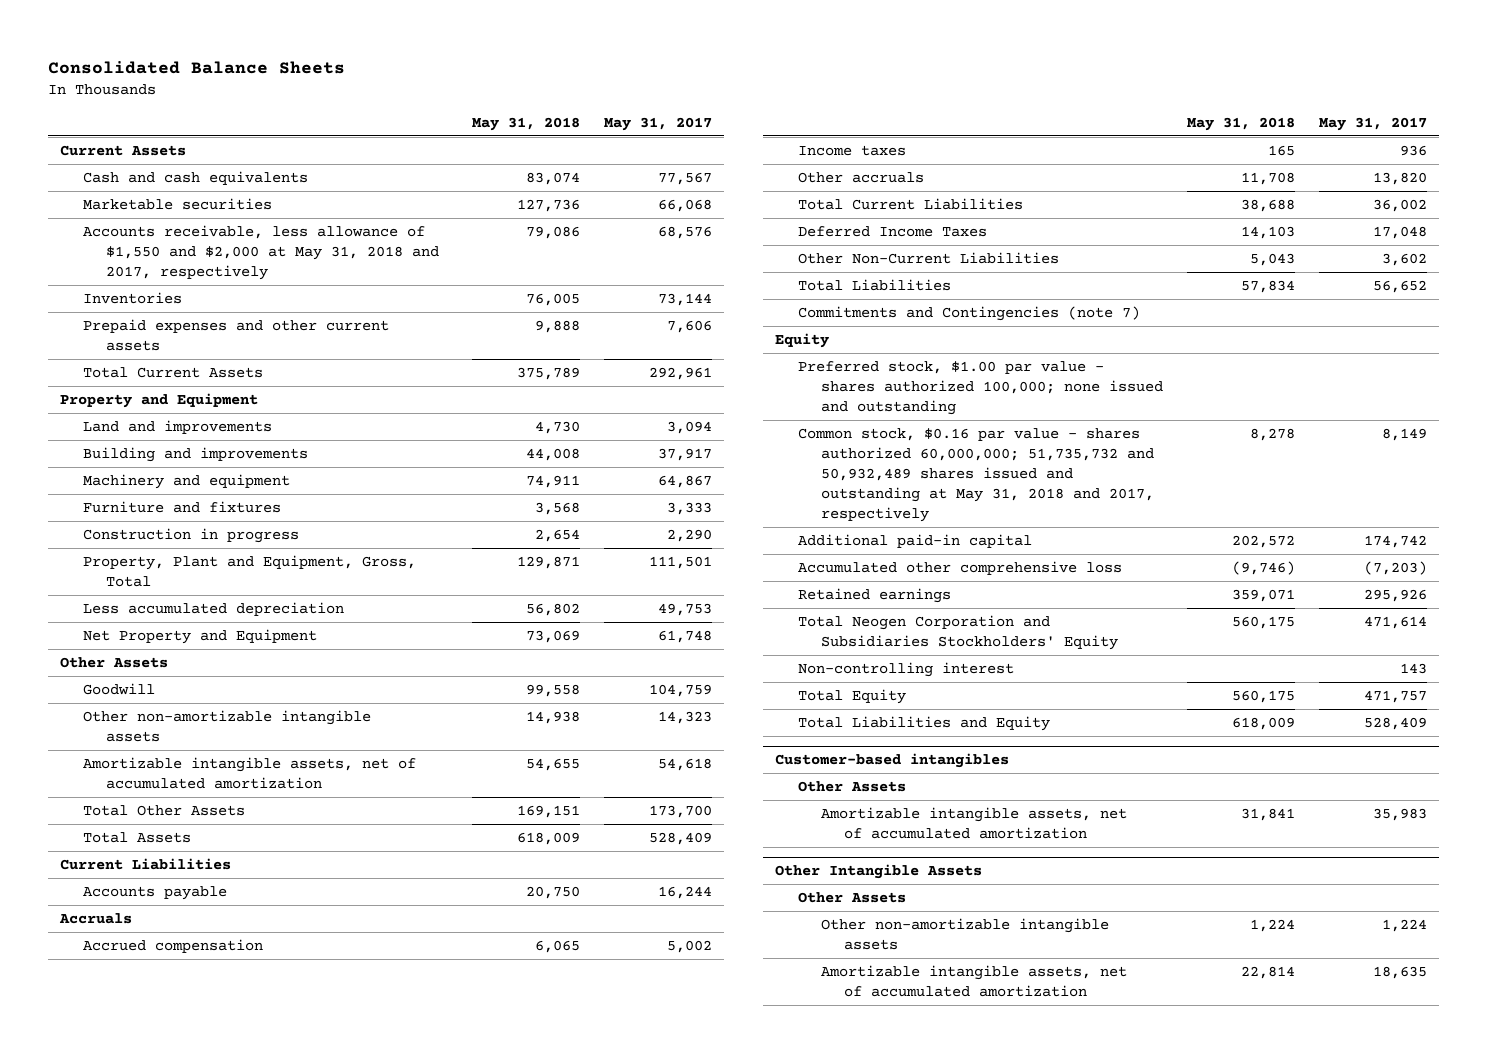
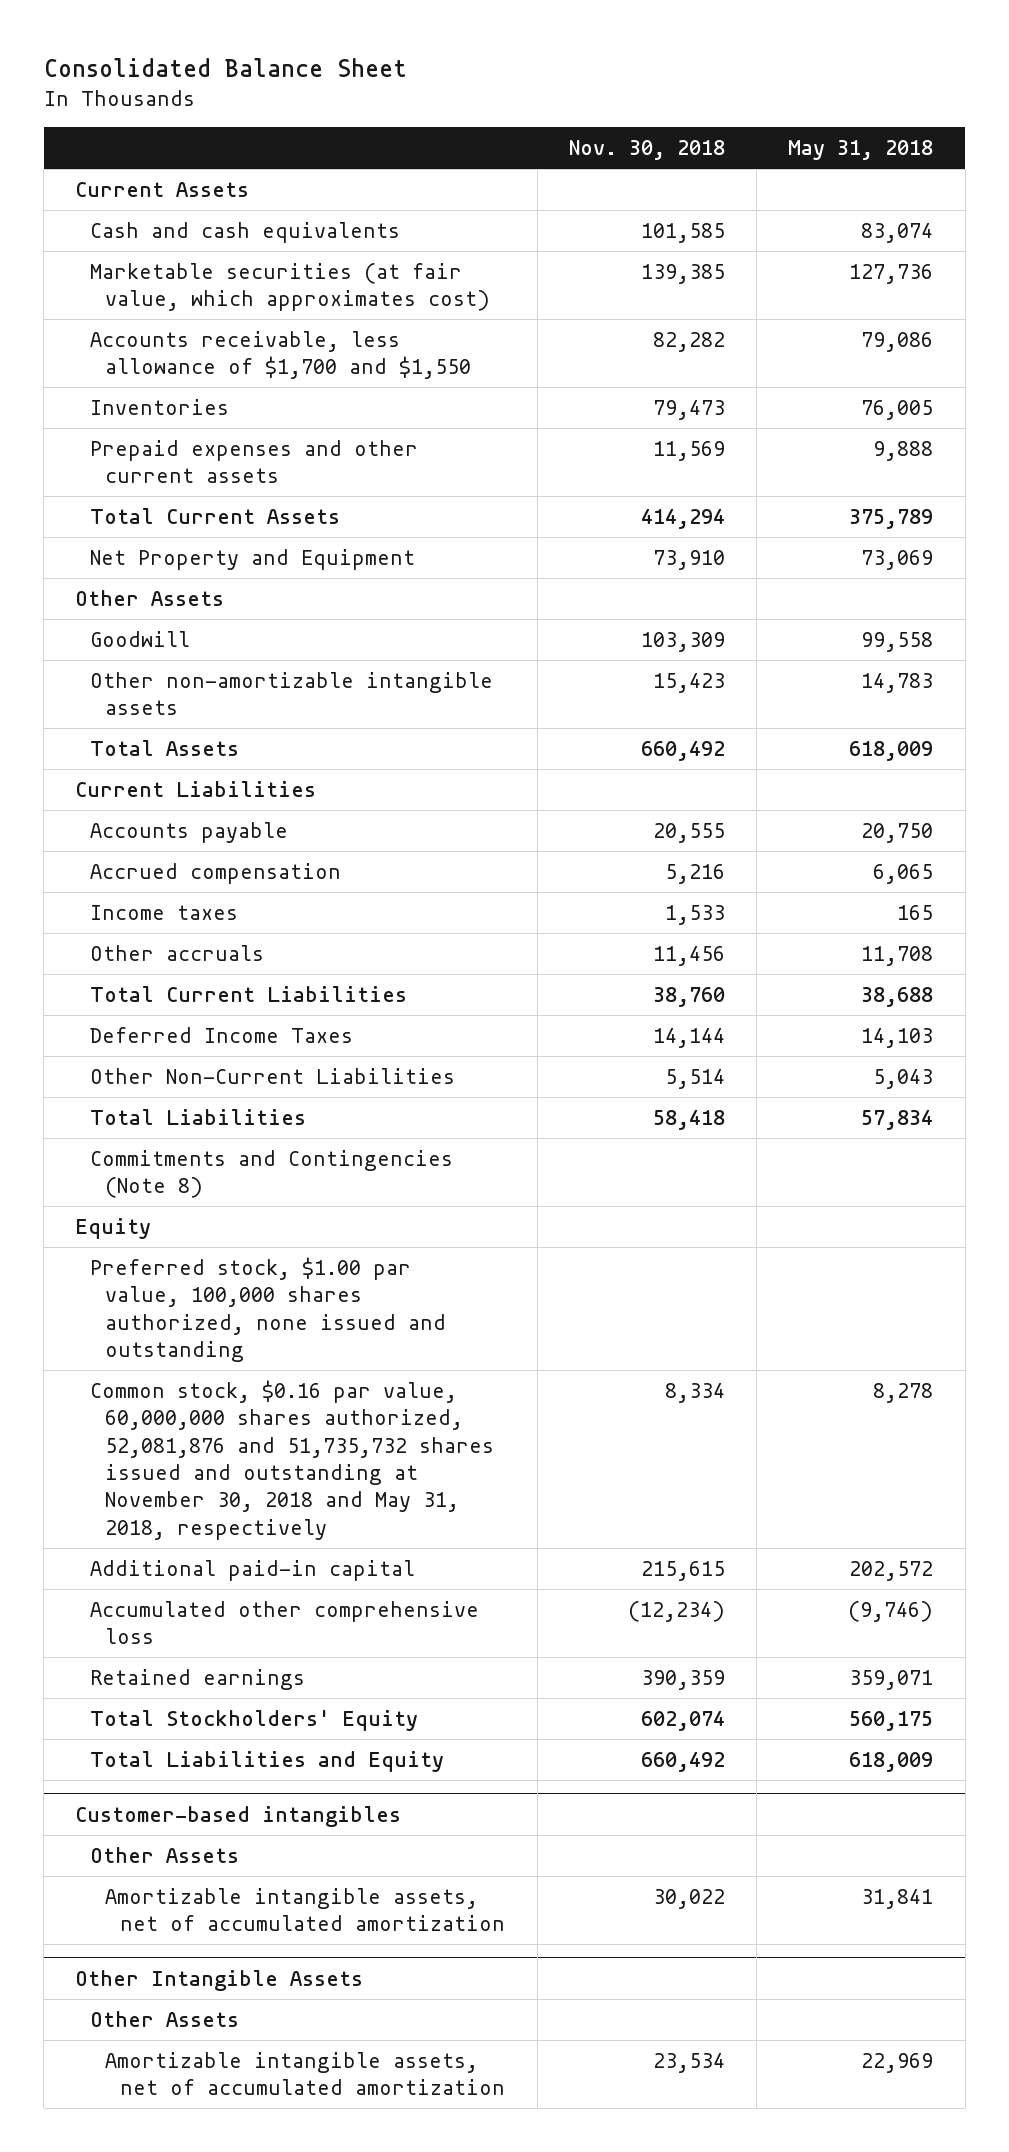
- Consolidated Balance Sheets
+ Consolidated Balance Sheet
- | May 31, 2018 | May 31, 2017
+ | Nov. 30, 2018 | May 31, 2018
- Marketable securities | 127,736 | 66,068
- Accounts receivable, less allowance of $1,550 and $2,000 at May 31, 2018 and 2017, respectively | 79,086 | 68,576
+ Marketable securities (at fair value, which approximates cost) | 139,385 | 127,736
+ Accounts receivable, less allowance of $1,700 and $1,550 | 82,282 | 79,086
- Property and Equipment
- Land and improvements | 4,730 | 3,094
- Building and improvements | 44,008 | 37,917
- Machinery and equipment | 74,911 | 64,867
- Furniture and fixtures | 3,568 | 3,333
- Construction in progress | 2,654 | 2,290
- Property, Plant and Equipment, Gross, Total | 129,871 | 111,501
- Less accumulated depreciation | 56,802 | 49,753
- Other non-amortizable intangible assets | 14,938 | 14,323
- Amortizable intangible assets, net of accumulated amortization | 54,655 | 54,618
- Total Other Assets | 169,151 | 173,700
+ Other non-amortizable intangible assets | 15,423 | 14,783
- Accruals
- Commitments and Contingencies (note 7)
+ Commitments and Contingencies (Note 8)
- Preferred stock, $1.00 par value - shares authorized 100,000; none issued and outstanding
- Common stock, $0.16 par value - shares authorized 60,000,000; 51,735,732 and 50,932,489 shares issued and outstanding at May 31, 2018 and 2017, respectively | 8,278 | 8,149
+ Preferred stock, $1.00 par value, 100,000 shares authorized, none issued and outstanding
+ Common stock, $0.16 par value, 60,000,000 shares authorized, 52,081,876 and 51,735,732 shares issued and outstanding at November 30, 2018 and May 31, 2018, respectively | 8,334 | 8,278
- Total Neogen Corporation and Subsidiaries Stockholders' Equity | 560,175 | 471,614
- Non-controlling interest | | 143
- Total Equity | 560,175 | 471,757
+ Total Stockholders' Equity | 602,074 | 560,175
@ Other Intangible Assets
- Other non-amortizable intangible assets | 1,224 | 1,224
- Amortizable intangible assets, net of accumulated amortization | 22,814 | 18,635
+ Amortizable intangible assets, net of accumulated amortization | 23,534 | 22,969

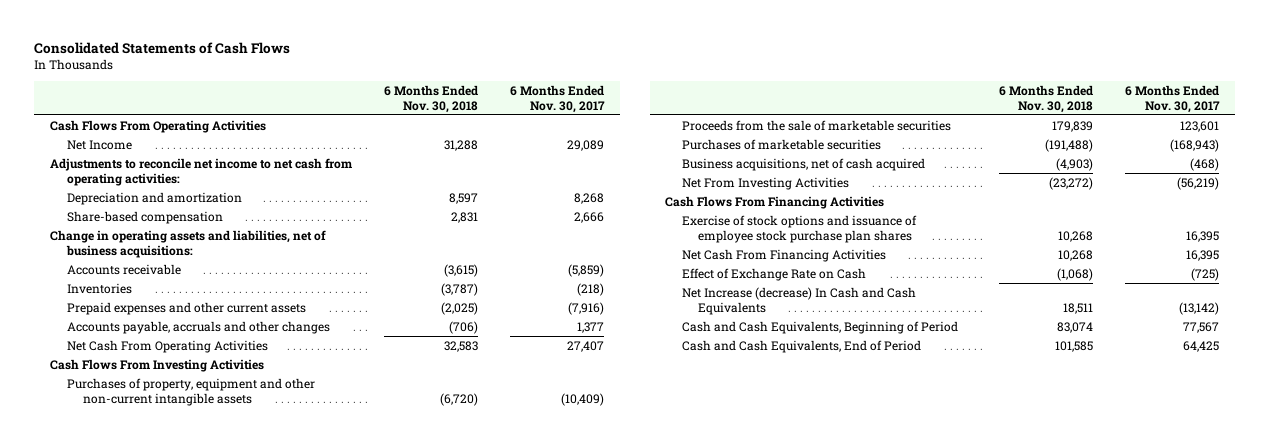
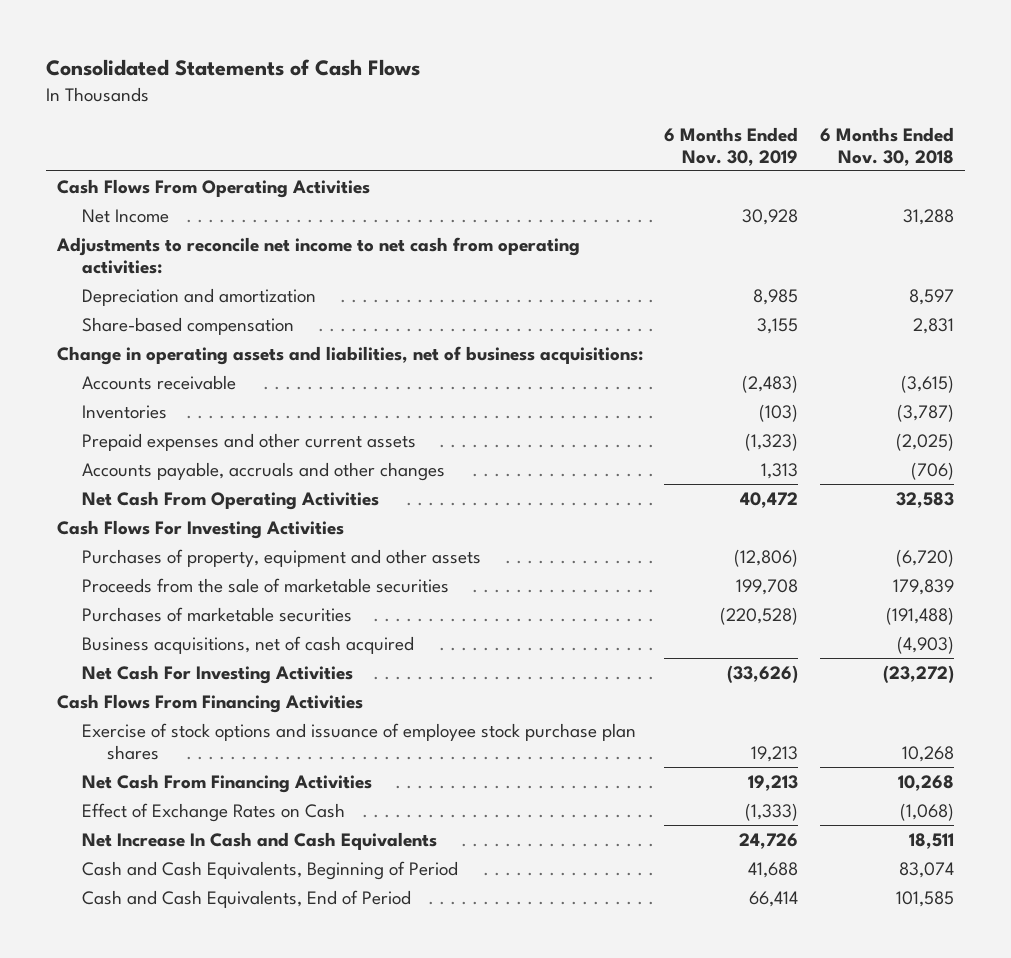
- | 6 Months Ended Nov. 30, 2018 | 6 Months Ended Nov. 30, 2017
+ | 6 Months Ended Nov. 30, 2019 | 6 Months Ended Nov. 30, 2018
- Cash Flows From Investing Activities
- Purchases of property, equipment and other non-current intangible assets | (6,720) | (10,409)
+ Cash Flows For Investing Activities
+ Purchases of property, equipment and other assets | (12,806) | (6,720)
- Net From Investing Activities | (23,272) | (56,219)
+ Net Cash For Investing Activities | (33,626) | (23,272)
- Effect of Exchange Rate on Cash | (1,068) | (725)
- Net Increase (decrease) In Cash and Cash Equivalents | 18,511 | (13,142)
+ Effect of Exchange Rates on Cash | (1,333) | (1,068)
+ Net Increase In Cash and Cash Equivalents | 24,726 | 18,511

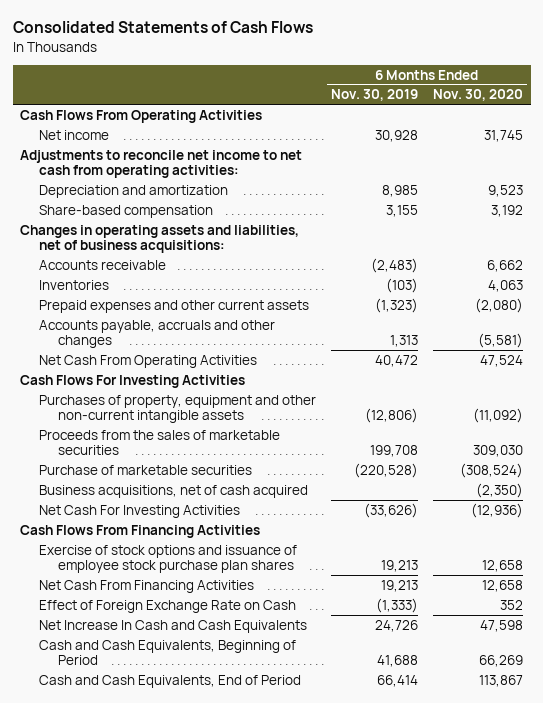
- | 6 Months Ended Nov. 30, 2019 | 6 Months Ended Nov. 30, 2018
+ | 6 Months Ended Nov. 30, 2019 | 6 Months Ended Nov. 30, 2020
- Net Income | 30,928 | 31,288
+ Net income | 30,928 | 31,745
- Change in operating assets and liabilities, net of business acquisitions:
+ Changes in operating assets and liabilities, net of business acquisitions:
- Purchases of property, equipment and other assets | (12,806) | (6,720)
- Proceeds from the sale of marketable securities | 199,708 | 179,839
- Purchases of marketable securities | (220,528) | (191,488)
+ Purchases of property, equipment and other non-current intangible assets | (12,806) | (11,092)
+ Proceeds from the sales of marketable securities | 199,708 | 309,030
+ Purchase of marketable securities | (220,528) | (308,524)
- Effect of Exchange Rates on Cash | (1,333) | (1,068)
+ Effect of Foreign Exchange Rate on Cash | (1,333) | 352

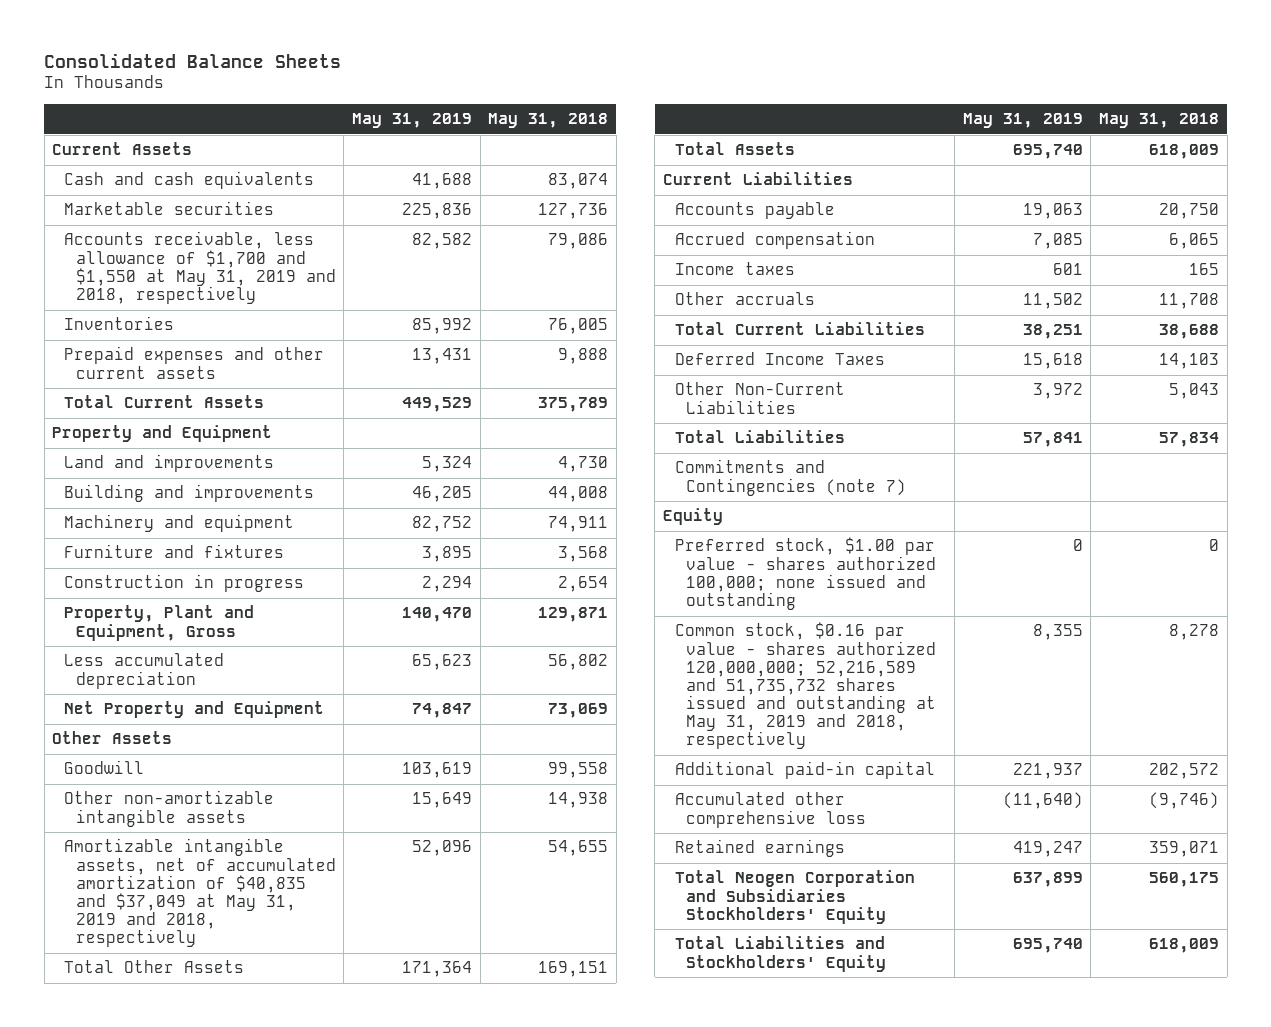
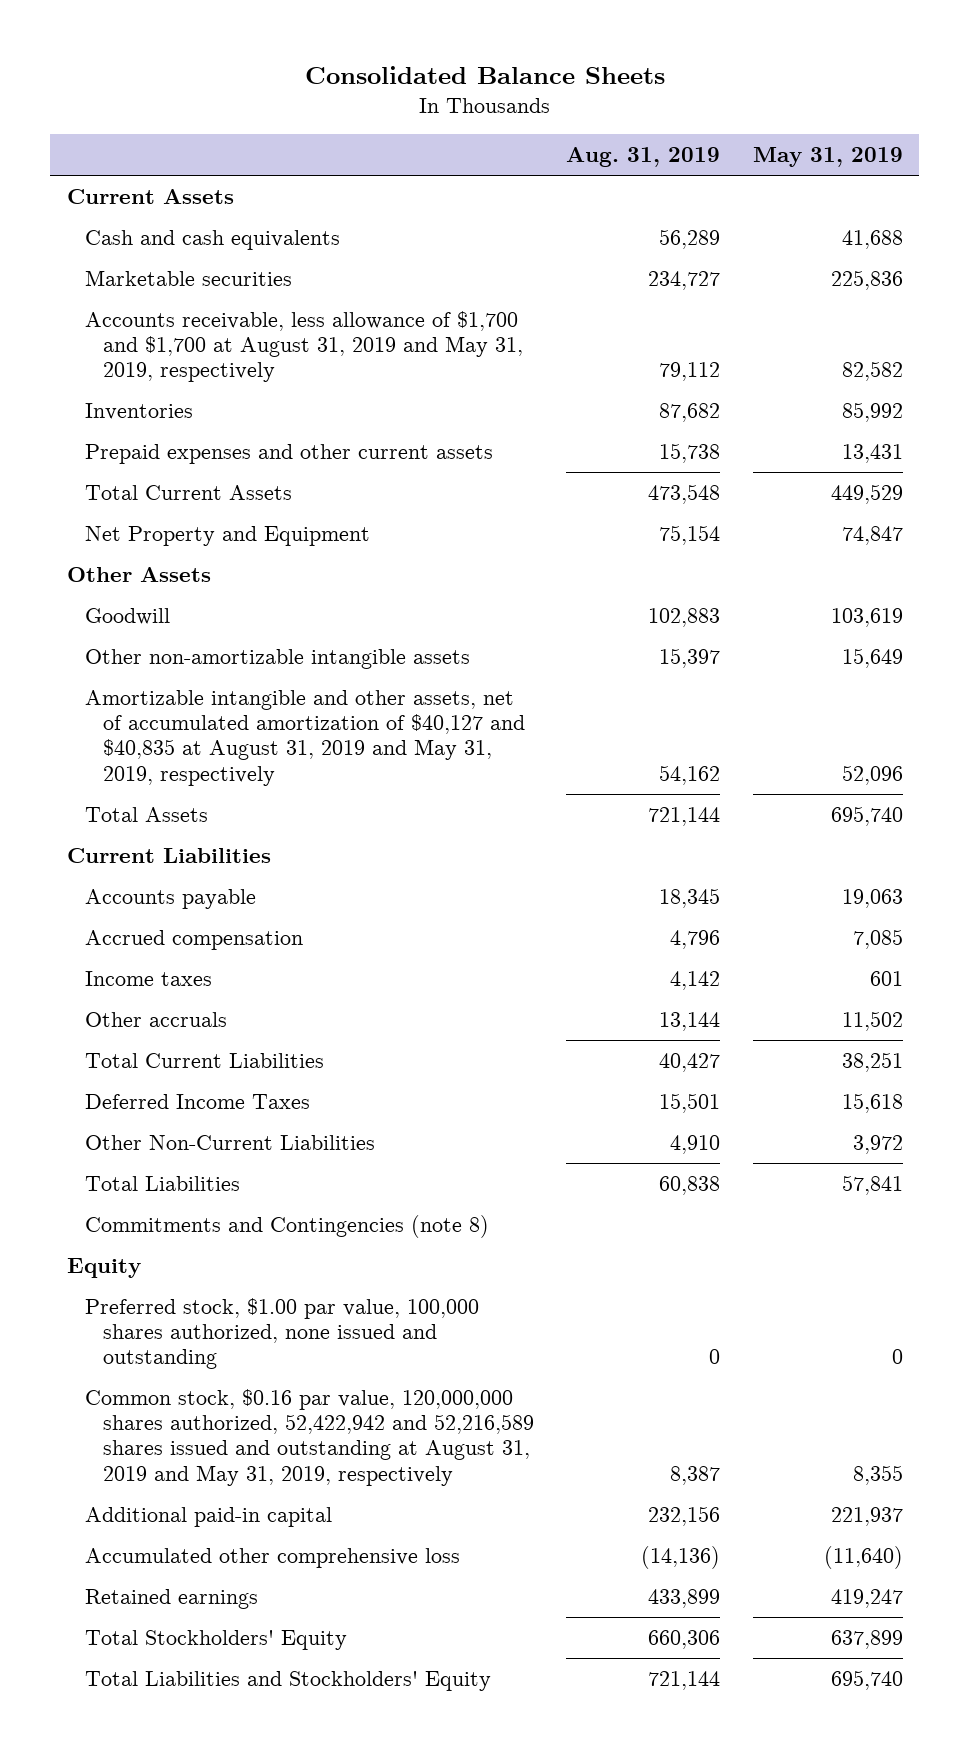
- | May 31, 2019 | May 31, 2018
+ | Aug. 31, 2019 | May 31, 2019
- Accounts receivable, less allowance of $1,700 and $1,550 at May 31, 2019 and 2018, respectively | 82,582 | 79,086
+ Accounts receivable, less allowance of $1,700 and $1,700 at August 31, 2019 and May 31, 2019, respectively | 79,112 | 82,582
- Property and Equipment
- Land and improvements | 5,324 | 4,730
- Building and improvements | 46,205 | 44,008
- Machinery and equipment | 82,752 | 74,911
- Furniture and fixtures | 3,895 | 3,568
- Construction in progress | 2,294 | 2,654
- Property, Plant and Equipment, Gross | 140,470 | 129,871
- Less accumulated depreciation | 65,623 | 56,802
- Amortizable intangible assets, net of accumulated amortization of $40,835 and $37,049 at May 31, 2019 and 2018, respectively | 52,096 | 54,655
- Total Other Assets | 171,364 | 169,151
+ Amortizable intangible and other assets, net of accumulated amortization of $40,127 and $40,835 at August 31, 2019 and May 31, 2019, respectively | 54,162 | 52,096
- Commitments and Contingencies (note 7)
+ Commitments and Contingencies (note 8)
- Preferred stock, $1.00 par value - shares authorized 100,000; none issued and outstanding | 0 | 0
- Common stock, $0.16 par value - shares authorized 120,000,000; 52,216,589 and 51,735,732 shares issued and outstanding at May 31, 2019 and 2018, respectively | 8,355 | 8,278
+ Preferred stock, $1.00 par value, 100,000 shares authorized, none issued and outstanding | 0 | 0
+ Common stock, $0.16 par value, 120,000,000 shares authorized, 52,422,942 and 52,216,589 shares issued and outstanding at August 31, 2019 and May 31, 2019, respectively | 8,387 | 8,355
- Total Neogen Corporation and Subsidiaries Stockholders' Equity | 637,899 | 560,175
+ Total Stockholders' Equity | 660,306 | 637,899

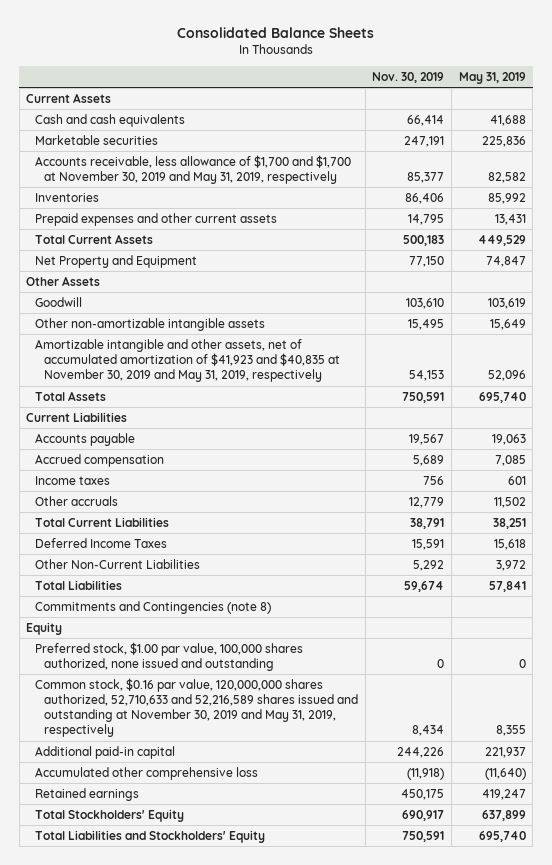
- | Aug. 31, 2019 | May 31, 2019
+ | Nov. 30, 2019 | May 31, 2019
- Accounts receivable, less allowance of $1,700 and $1,700 at August 31, 2019 and May 31, 2019, respectively | 79,112 | 82,582
+ Accounts receivable, less allowance of $1,700 and $1,700 at November 30, 2019 and May 31, 2019, respectively | 85,377 | 82,582
- Amortizable intangible and other assets, net of accumulated amortization of $40,127 and $40,835 at August 31, 2019 and May 31, 2019, respectively | 54,162 | 52,096
+ Amortizable intangible and other assets, net of accumulated amortization of $41,923 and $40,835 at November 30, 2019 and May 31, 2019, respectively | 54,153 | 52,096
- Common stock, $0.16 par value, 120,000,000 shares authorized, 52,422,942 and 52,216,589 shares issued and outstanding at August 31, 2019 and May 31, 2019, respectively | 8,387 | 8,355
+ Common stock, $0.16 par value, 120,000,000 shares authorized, 52,710,633 and 52,216,589 shares issued and outstanding at November 30, 2019 and May 31, 2019, respectively | 8,434 | 8,355

